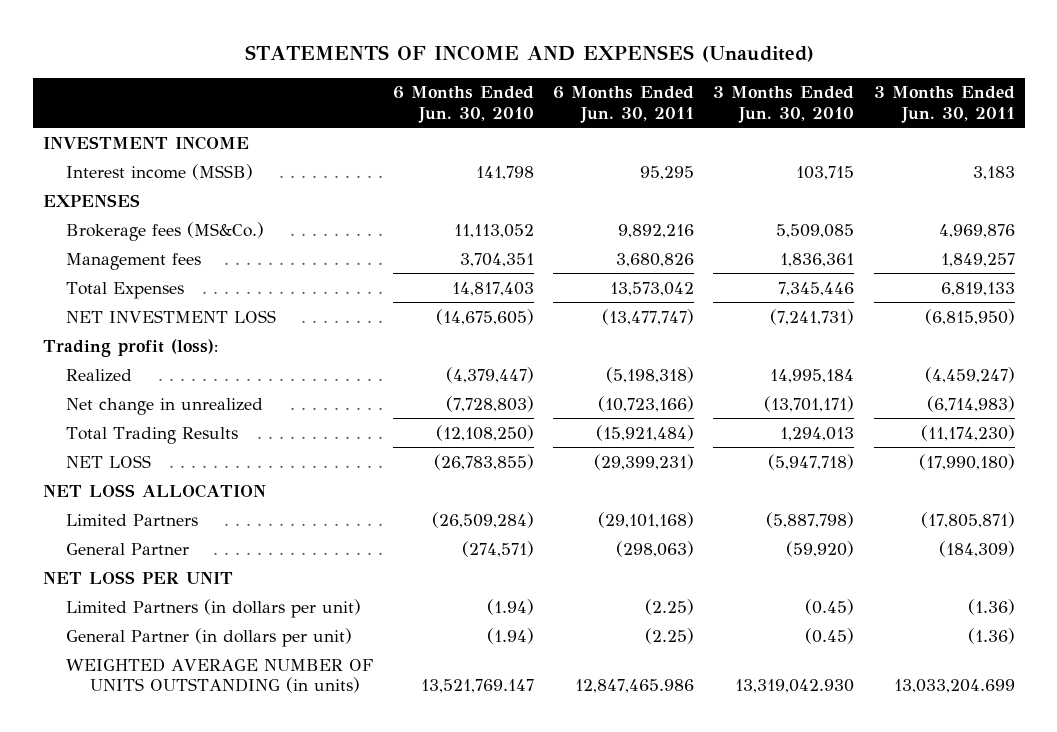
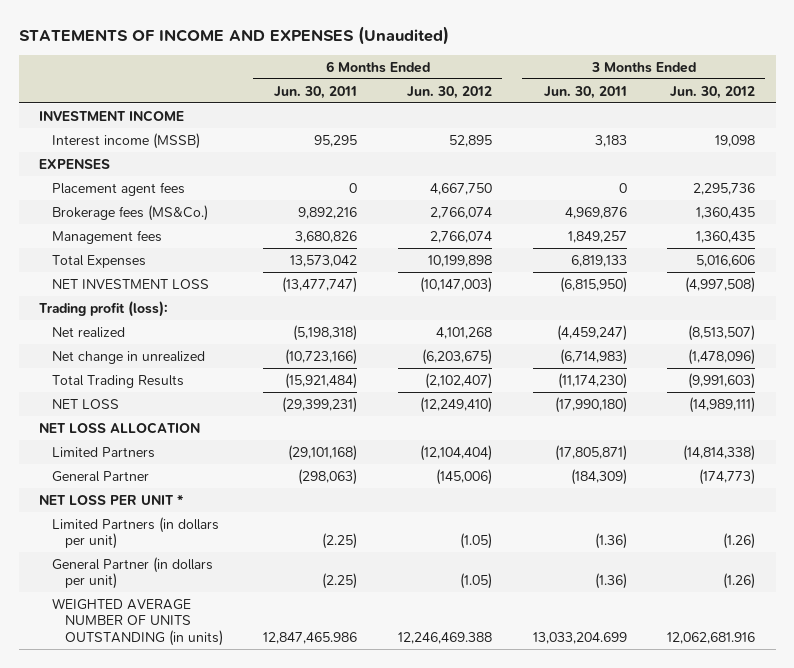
- | 6 Months Ended Jun. 30, 2010 | 6 Months Ended Jun. 30, 2011 | 3 Months Ended Jun. 30, 2010 | 3 Months Ended Jun. 30, 2011
+ | 6 Months Ended Jun. 30, 2011 | 6 Months Ended Jun. 30, 2012 | 3 Months Ended Jun. 30, 2011 | 3 Months Ended Jun. 30, 2012
+ Placement agent fees | 0 | 4,667,750 | 0 | 2,295,736
- Realized | (4,379,447) | (5,198,318) | 14,995,184 | (4,459,247)
+ Net realized | (5,198,318) | 4,101,268 | (4,459,247) | (8,513,507)
- NET LOSS PER UNIT
+ NET LOSS PER UNIT *

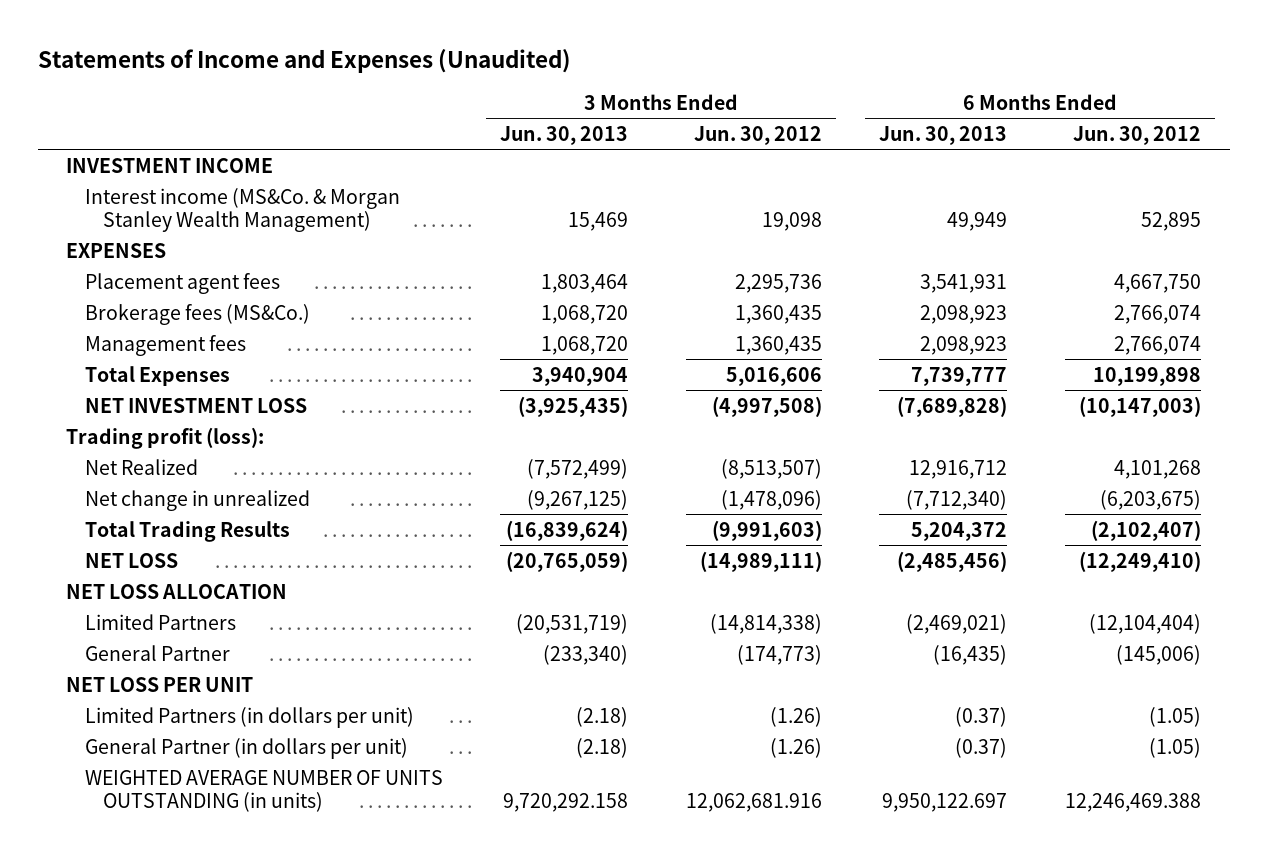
- STATEMENTS OF INCOME AND EXPENSES (Unaudited)
+ Statements of Income and Expenses (Unaudited)
- | 6 Months Ended Jun. 30, 2011 | 6 Months Ended Jun. 30, 2012 | 3 Months Ended Jun. 30, 2011 | 3 Months Ended Jun. 30, 2012
+ | 3 Months Ended Jun. 30, 2013 | 3 Months Ended Jun. 30, 2012 | 6 Months Ended Jun. 30, 2013 | 6 Months Ended Jun. 30, 2012
- Interest income (MSSB) | 95,295 | 52,895 | 3,183 | 19,098
+ Interest income (MS&Co. & Morgan Stanley Wealth Management) | 15,469 | 19,098 | 49,949 | 52,895
- Net realized | (5,198,318) | 4,101,268 | (4,459,247) | (8,513,507)
+ Net Realized | (7,572,499) | (8,513,507) | 12,916,712 | 4,101,268
- NET LOSS PER UNIT *
+ NET LOSS PER UNIT

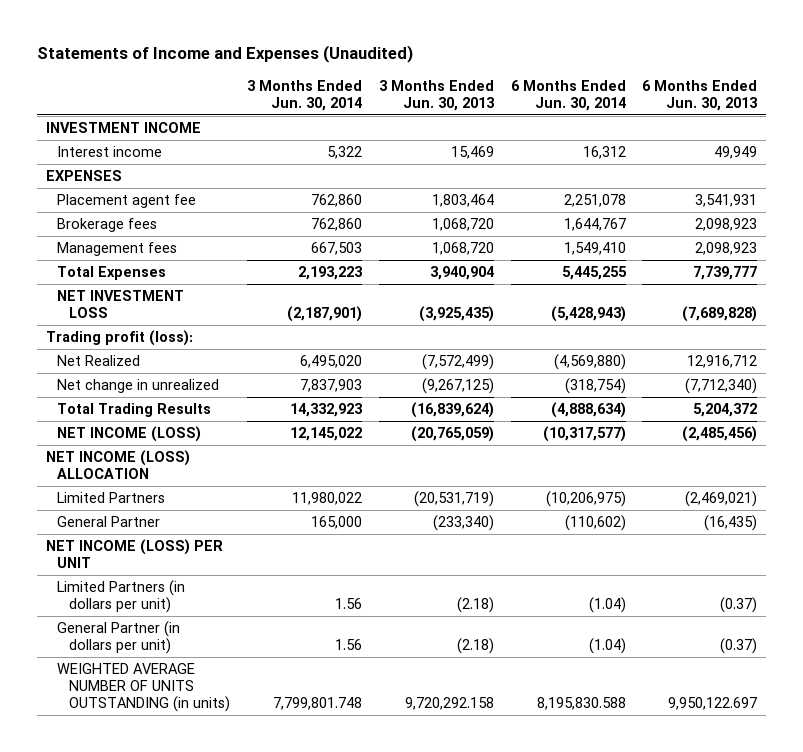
- | 3 Months Ended Jun. 30, 2013 | 3 Months Ended Jun. 30, 2012 | 6 Months Ended Jun. 30, 2013 | 6 Months Ended Jun. 30, 2012
+ | 3 Months Ended Jun. 30, 2014 | 3 Months Ended Jun. 30, 2013 | 6 Months Ended Jun. 30, 2014 | 6 Months Ended Jun. 30, 2013
- Interest income (MS&Co. & Morgan Stanley Wealth Management) | 15,469 | 19,098 | 49,949 | 52,895
+ Interest income | 5,322 | 15,469 | 16,312 | 49,949
- Placement agent fees | 1,803,464 | 2,295,736 | 3,541,931 | 4,667,750
- Brokerage fees (MS&Co.) | 1,068,720 | 1,360,435 | 2,098,923 | 2,766,074
+ Placement agent fee | 762,860 | 1,803,464 | 2,251,078 | 3,541,931
+ Brokerage fees | 762,860 | 1,068,720 | 1,644,767 | 2,098,923
- NET LOSS | (20,765,059) | (14,989,111) | (2,485,456) | (12,249,410)
- NET LOSS ALLOCATION
+ NET INCOME (LOSS) | 12,145,022 | (20,765,059) | (10,317,577) | (2,485,456)
+ NET INCOME (LOSS) ALLOCATION
- NET LOSS PER UNIT
+ NET INCOME (LOSS) PER UNIT

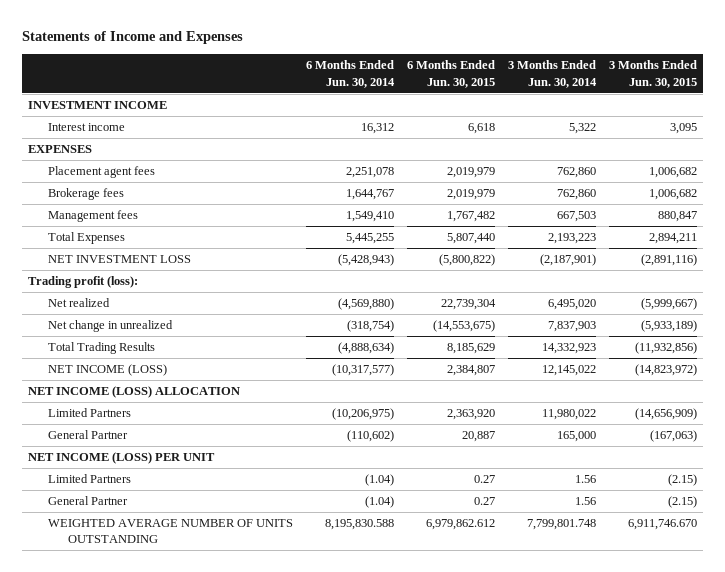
- Statements of Income and Expenses (Unaudited)
+ Statements of Income and Expenses
- | 3 Months Ended Jun. 30, 2014 | 3 Months Ended Jun. 30, 2013 | 6 Months Ended Jun. 30, 2014 | 6 Months Ended Jun. 30, 2013
+ | 6 Months Ended Jun. 30, 2014 | 6 Months Ended Jun. 30, 2015 | 3 Months Ended Jun. 30, 2014 | 3 Months Ended Jun. 30, 2015
- Placement agent fee | 762,860 | 1,803,464 | 2,251,078 | 3,541,931
+ Placement agent fees | 2,251,078 | 2,019,979 | 762,860 | 1,006,682
- Net Realized | 6,495,020 | (7,572,499) | (4,569,880) | 12,916,712
+ Net realized | (4,569,880) | 22,739,304 | 6,495,020 | (5,999,667)
- Limited Partners (in dollars per unit) | 1.56 | (2.18) | (1.04) | (0.37)
- General Partner (in dollars per unit) | 1.56 | (2.18) | (1.04) | (0.37)
- WEIGHTED AVERAGE NUMBER OF UNITS OUTSTANDING (in units) | 7,799,801.748 | 9,720,292.158 | 8,195,830.588 | 9,950,122.697
+ Limited Partners | (1.04) | 0.27 | 1.56 | (2.15)
+ General Partner | (1.04) | 0.27 | 1.56 | (2.15)
+ WEIGHTED AVERAGE NUMBER OF UNITS OUTSTANDING | 8,195,830.588 | 6,979,862.612 | 7,799,801.748 | 6,911,746.670

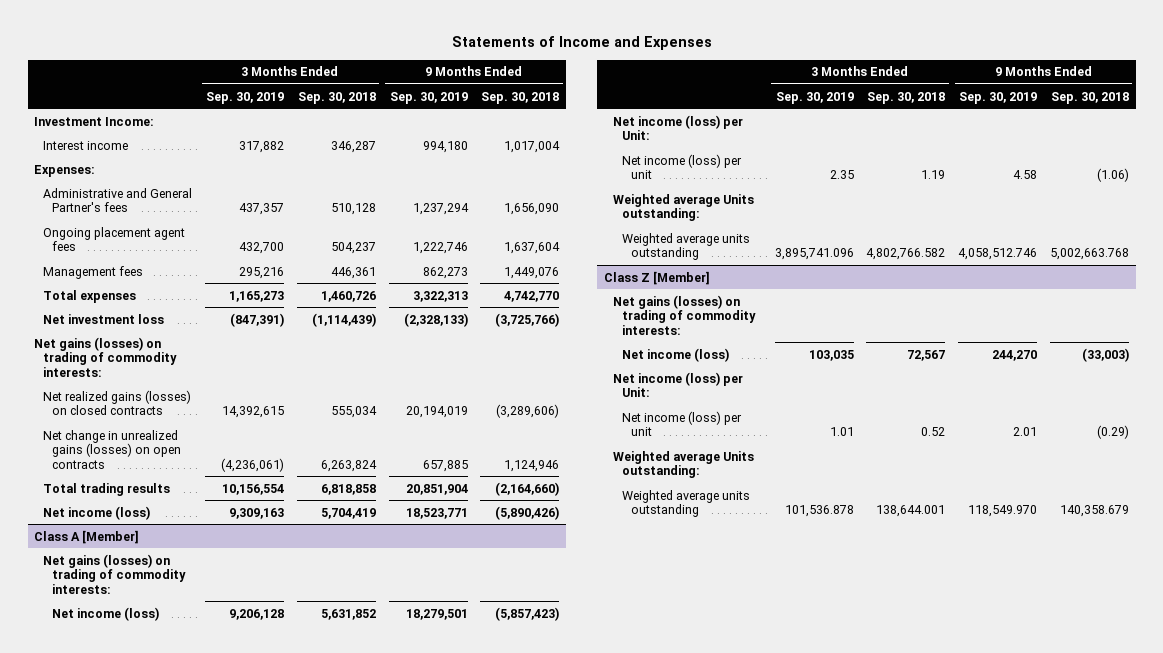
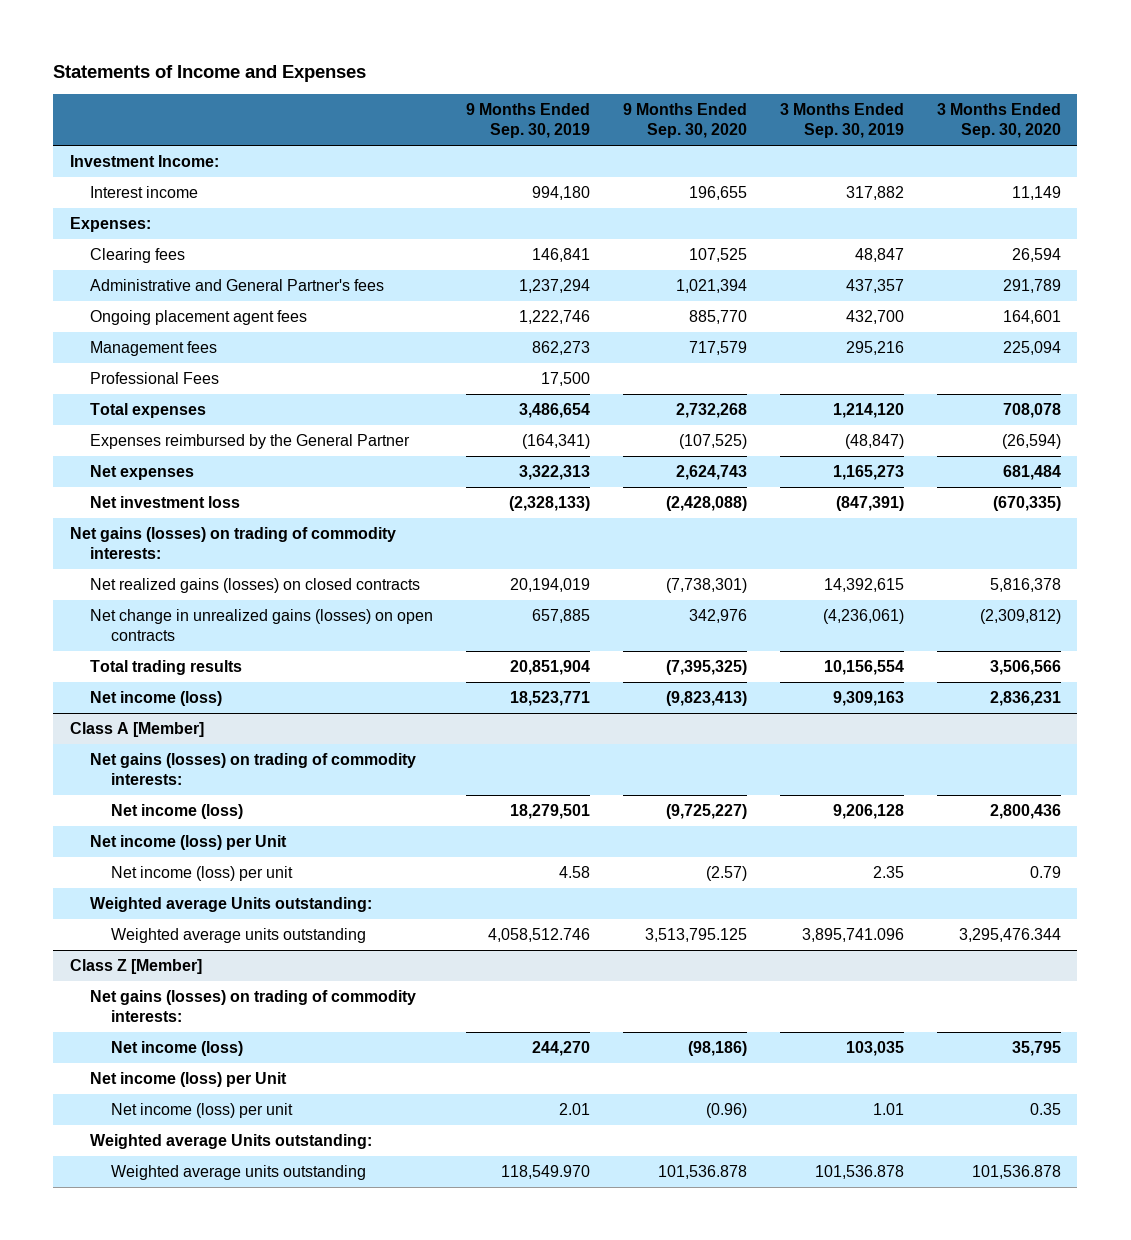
- | 3 Months Ended Sep. 30, 2019 | 3 Months Ended Sep. 30, 2018 | 9 Months Ended Sep. 30, 2019 | 9 Months Ended Sep. 30, 2018
+ | 9 Months Ended Sep. 30, 2019 | 9 Months Ended Sep. 30, 2020 | 3 Months Ended Sep. 30, 2019 | 3 Months Ended Sep. 30, 2020
+ Clearing fees | 146,841 | 107,525 | 48,847 | 26,594
- Total expenses | 1,165,273 | 1,460,726 | 3,322,313 | 4,742,770
+ Professional Fees | 17,500 | | |
+ Total expenses | 3,486,654 | 2,732,268 | 1,214,120 | 708,078
+ Expenses reimbursed by the General Partner | (164,341) | (107,525) | (48,847) | (26,594)
+ Net expenses | 3,322,313 | 2,624,743 | 1,165,273 | 681,484
@ Class A [Member]
- Net income (loss) per Unit:
+ Net income (loss) per Unit
@ Class Z [Member]
- Net income (loss) per Unit:
+ Net income (loss) per Unit

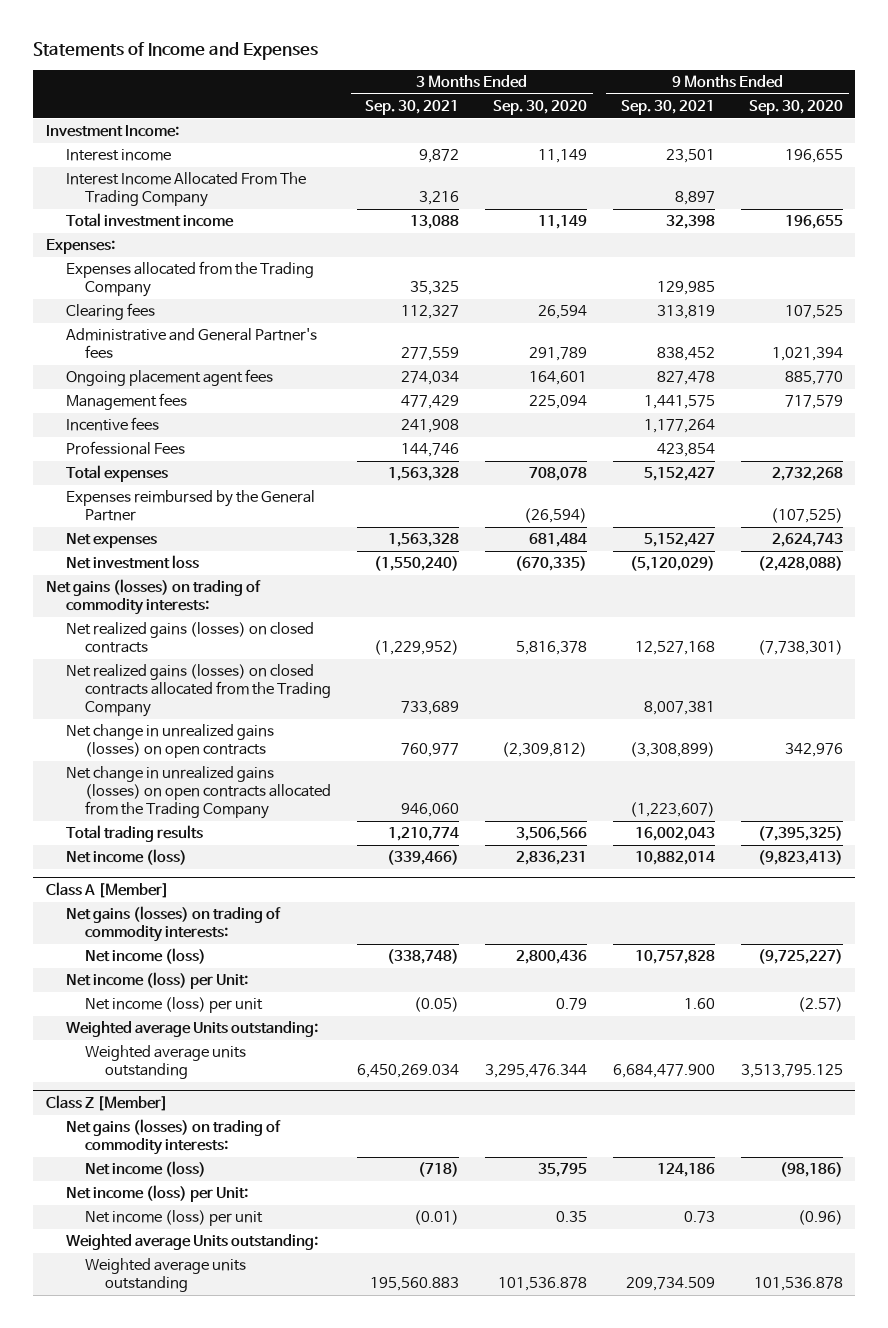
- | 9 Months Ended Sep. 30, 2019 | 9 Months Ended Sep. 30, 2020 | 3 Months Ended Sep. 30, 2019 | 3 Months Ended Sep. 30, 2020
+ | 3 Months Ended Sep. 30, 2021 | 3 Months Ended Sep. 30, 2020 | 9 Months Ended Sep. 30, 2021 | 9 Months Ended Sep. 30, 2020
+ Interest Income Allocated From The Trading Company | 3,216 | | 8,897 |
+ Total investment income | 13,088 | 11,149 | 32,398 | 196,655
+ Expenses allocated from the Trading Company | 35,325 | | 129,985 |
+ Incentive fees | 241,908 | | 1,177,264 |
+ Net realized gains (losses) on closed contracts allocated from the Trading Company | 733,689 | | 8,007,381 |
+ Net change in unrealized gains (losses) on open contracts allocated from the Trading Company | 946,060 | | (1,223,607) |
@ Class A [Member]
- Net income (loss) per Unit
+ Net income (loss) per Unit:
@ Class Z [Member]
- Net income (loss) per Unit
+ Net income (loss) per Unit:

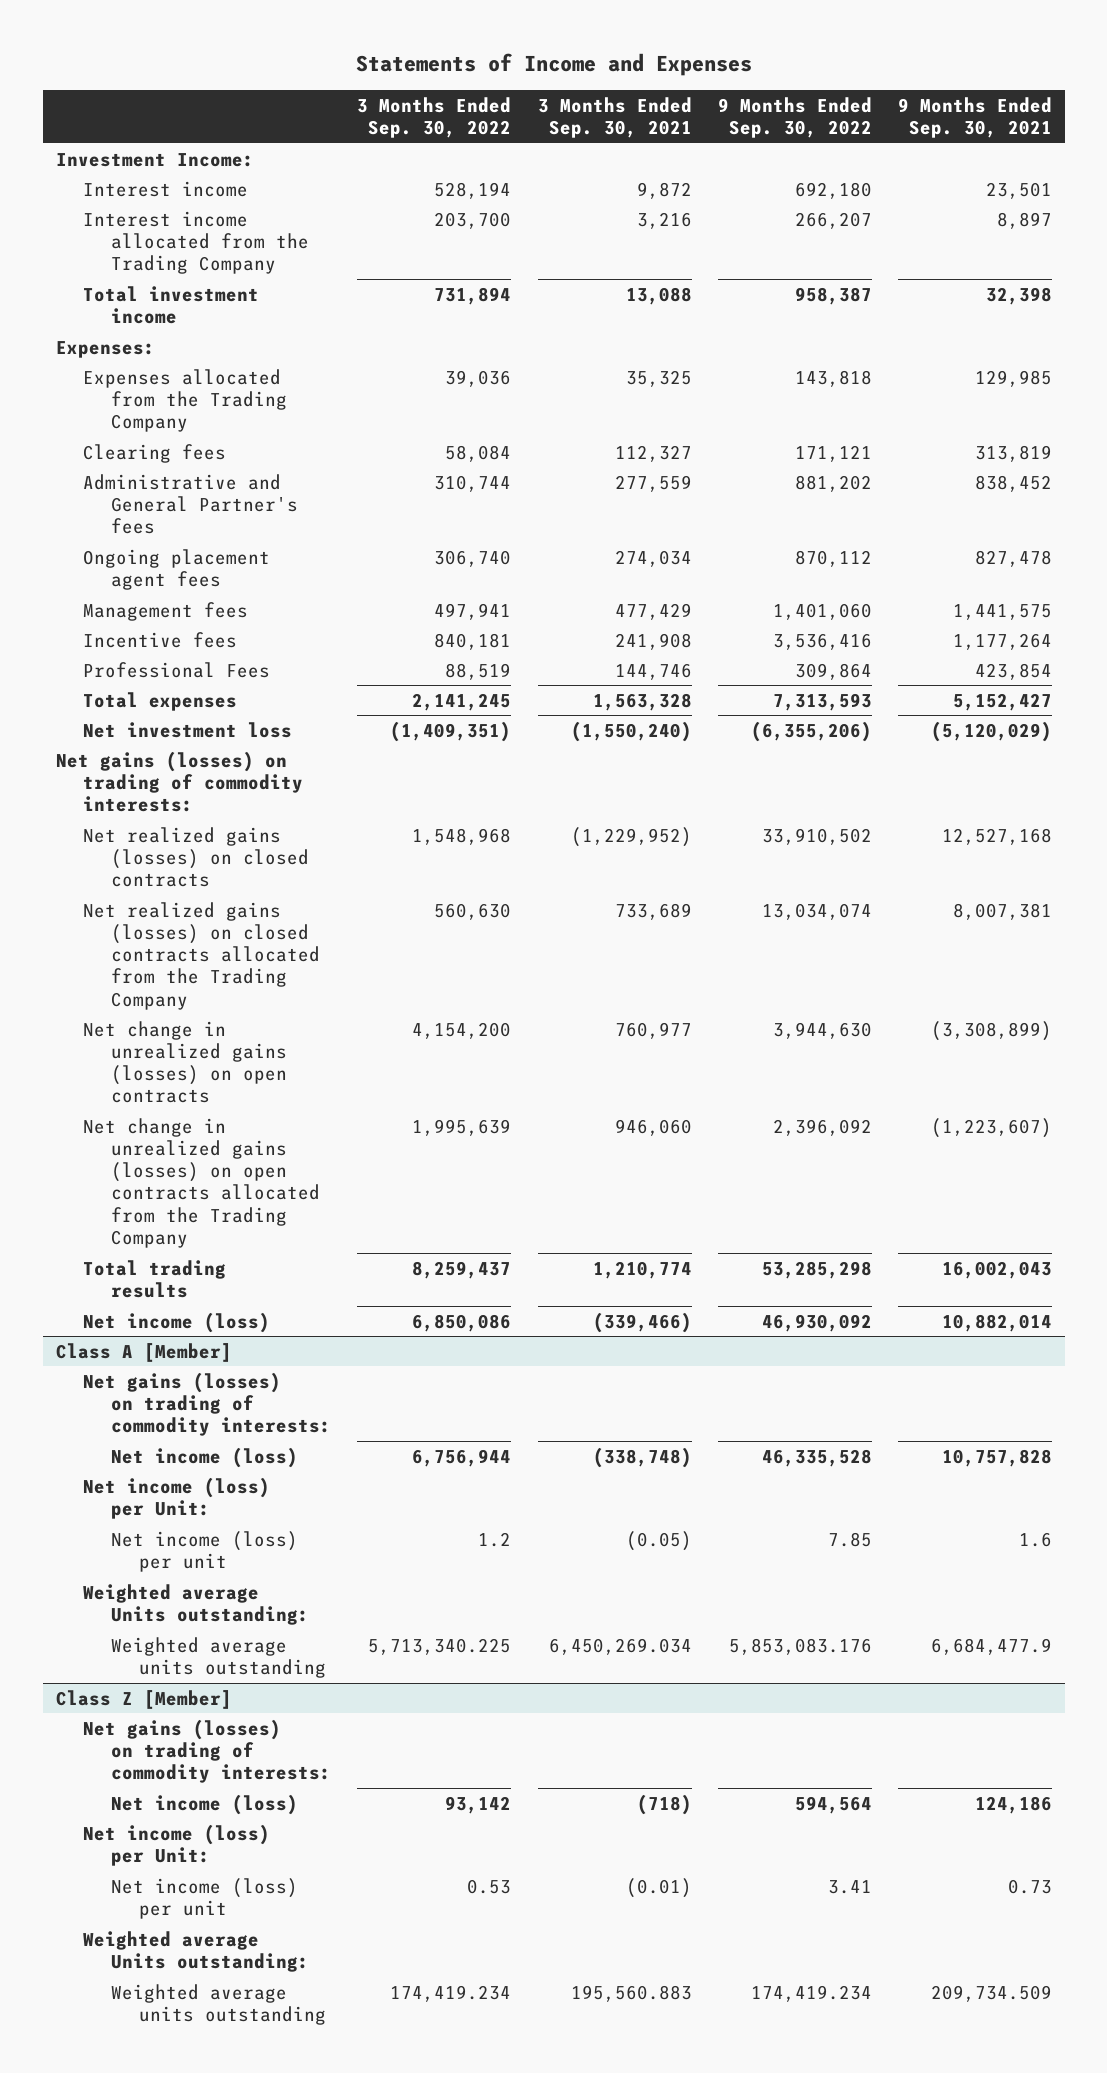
- | 3 Months Ended Sep. 30, 2021 | 3 Months Ended Sep. 30, 2020 | 9 Months Ended Sep. 30, 2021 | 9 Months Ended Sep. 30, 2020
+ | 3 Months Ended Sep. 30, 2022 | 3 Months Ended Sep. 30, 2021 | 9 Months Ended Sep. 30, 2022 | 9 Months Ended Sep. 30, 2021
- Interest Income Allocated From The Trading Company | 3,216 | | 8,897 |
+ Interest income allocated from the Trading Company | 203,700 | 3,216 | 266,207 | 8,897
- Expenses reimbursed by the General Partner | | (26,594) | | (107,525)
- Net expenses | 1,563,328 | 681,484 | 5,152,427 | 2,624,743
@ Class A [Member]
- Net income (loss) per unit | (0.05) | 0.79 | 1.60 | (2.57)
+ Net income (loss) per unit | 1.2 | (0.05) | 7.85 | 1.6
- Weighted average units outstanding | 6,450,269.034 | 3,295,476.344 | 6,684,477.900 | 3,513,795.125
+ Weighted average units outstanding | 5,713,340.225 | 6,450,269.034 | 5,853,083.176 | 6,684,477.9

